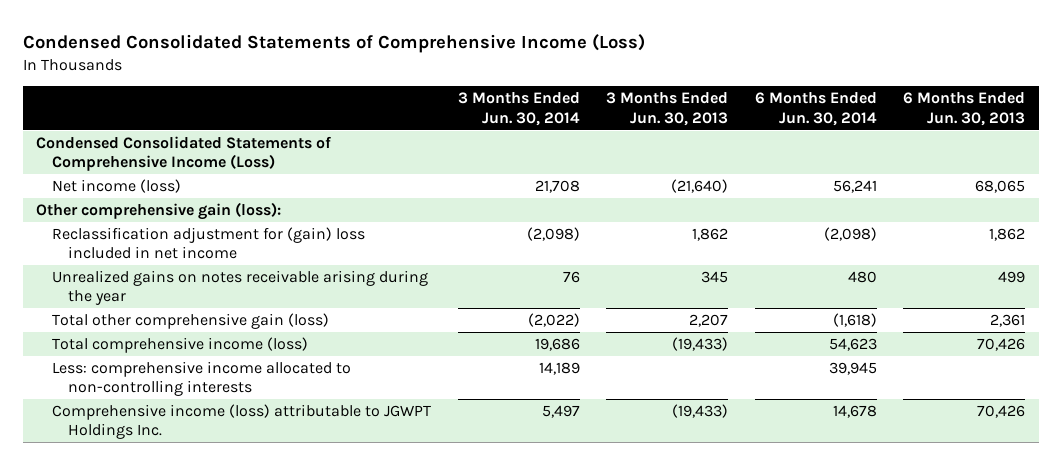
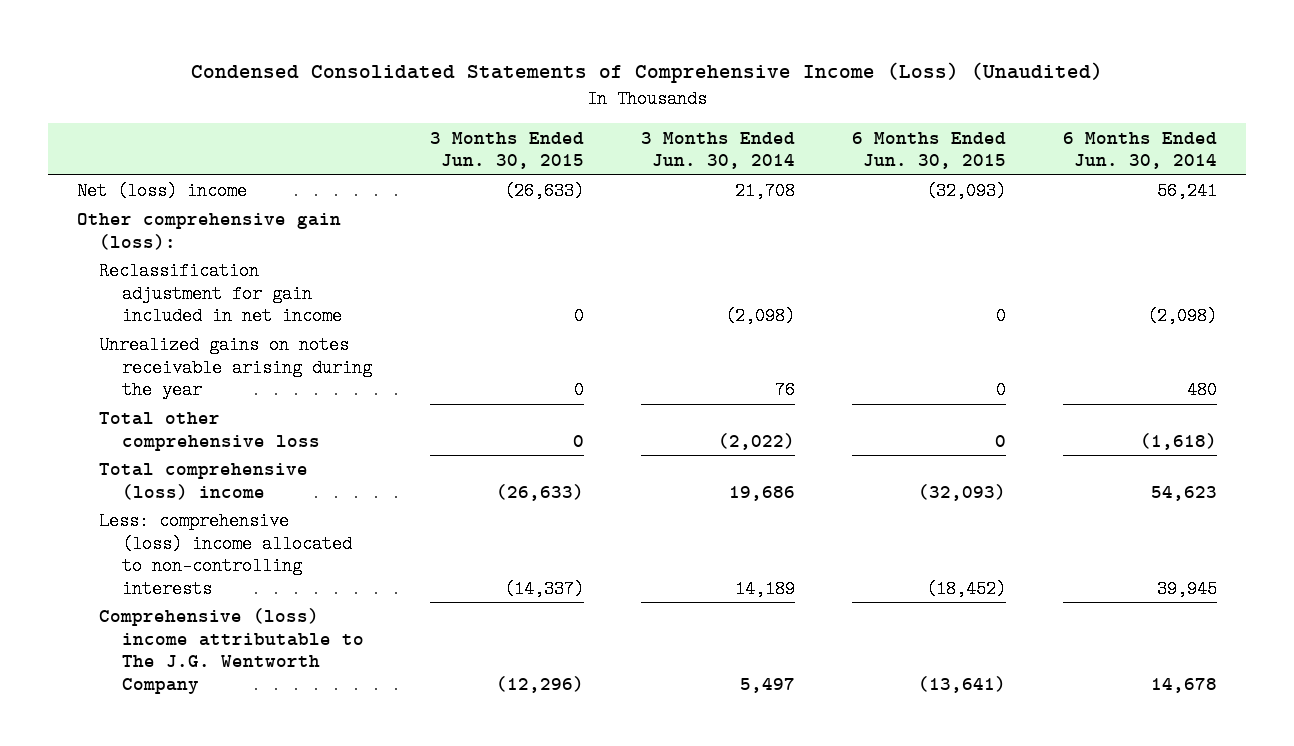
- Condensed Consolidated Statements of Comprehensive Income (Loss)
+ Condensed Consolidated Statements of Comprehensive Income (Loss) (Unaudited)
- | 3 Months Ended Jun. 30, 2014 | 3 Months Ended Jun. 30, 2013 | 6 Months Ended Jun. 30, 2014 | 6 Months Ended Jun. 30, 2013
+ | 3 Months Ended Jun. 30, 2015 | 3 Months Ended Jun. 30, 2014 | 6 Months Ended Jun. 30, 2015 | 6 Months Ended Jun. 30, 2014
- Condensed Consolidated Statements of Comprehensive Income (Loss)
- Net income (loss) | 21,708 | (21,640) | 56,241 | 68,065
+ Net (loss) income | (26,633) | 21,708 | (32,093) | 56,241
- Reclassification adjustment for (gain) loss included in net income | (2,098) | 1,862 | (2,098) | 1,862
+ Reclassification adjustment for gain included in net income | 0 | (2,098) | 0 | (2,098)
- Total other comprehensive gain (loss) | (2,022) | 2,207 | (1,618) | 2,361
- Total comprehensive income (loss) | 19,686 | (19,433) | 54,623 | 70,426
- Less: comprehensive income allocated to non-controlling interests | 14,189 | | 39,945 |
- Comprehensive income (loss) attributable to JGWPT Holdings Inc. | 5,497 | (19,433) | 14,678 | 70,426
+ Total other comprehensive loss | 0 | (2,022) | 0 | (1,618)
+ Total comprehensive (loss) income | (26,633) | 19,686 | (32,093) | 54,623
+ Less: comprehensive (loss) income allocated to non-controlling interests | (14,337) | 14,189 | (18,452) | 39,945
+ Comprehensive (loss) income attributable to The J.G. Wentworth Company | (12,296) | 5,497 | (13,641) | 14,678

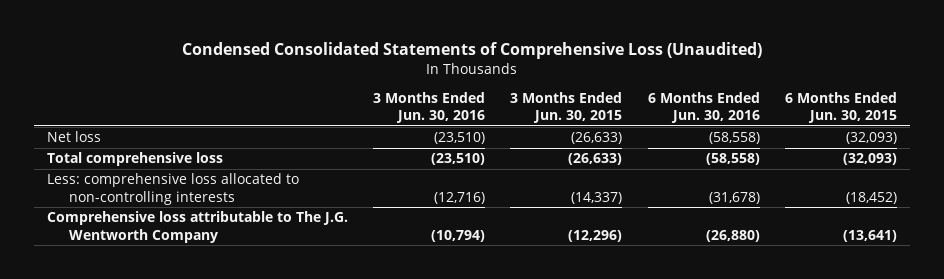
- Condensed Consolidated Statements of Comprehensive Income (Loss) (Unaudited)
+ Condensed Consolidated Statements of Comprehensive Loss (Unaudited)
- | 3 Months Ended Jun. 30, 2015 | 3 Months Ended Jun. 30, 2014 | 6 Months Ended Jun. 30, 2015 | 6 Months Ended Jun. 30, 2014
+ | 3 Months Ended Jun. 30, 2016 | 3 Months Ended Jun. 30, 2015 | 6 Months Ended Jun. 30, 2016 | 6 Months Ended Jun. 30, 2015
- Net (loss) income | (26,633) | 21,708 | (32,093) | 56,241
- Other comprehensive gain (loss):
- Reclassification adjustment for gain included in net income | 0 | (2,098) | 0 | (2,098)
- Unrealized gains on notes receivable arising during the year | 0 | 76 | 0 | 480
- Total other comprehensive loss | 0 | (2,022) | 0 | (1,618)
- Total comprehensive (loss) income | (26,633) | 19,686 | (32,093) | 54,623
- Less: comprehensive (loss) income allocated to non-controlling interests | (14,337) | 14,189 | (18,452) | 39,945
- Comprehensive (loss) income attributable to The J.G. Wentworth Company | (12,296) | 5,497 | (13,641) | 14,678
+ Net loss | (23,510) | (26,633) | (58,558) | (32,093)
+ Total comprehensive loss | (23,510) | (26,633) | (58,558) | (32,093)
+ Less: comprehensive loss allocated to non-controlling interests | (12,716) | (14,337) | (31,678) | (18,452)
+ Comprehensive loss attributable to The J.G. Wentworth Company | (10,794) | (12,296) | (26,880) | (13,641)

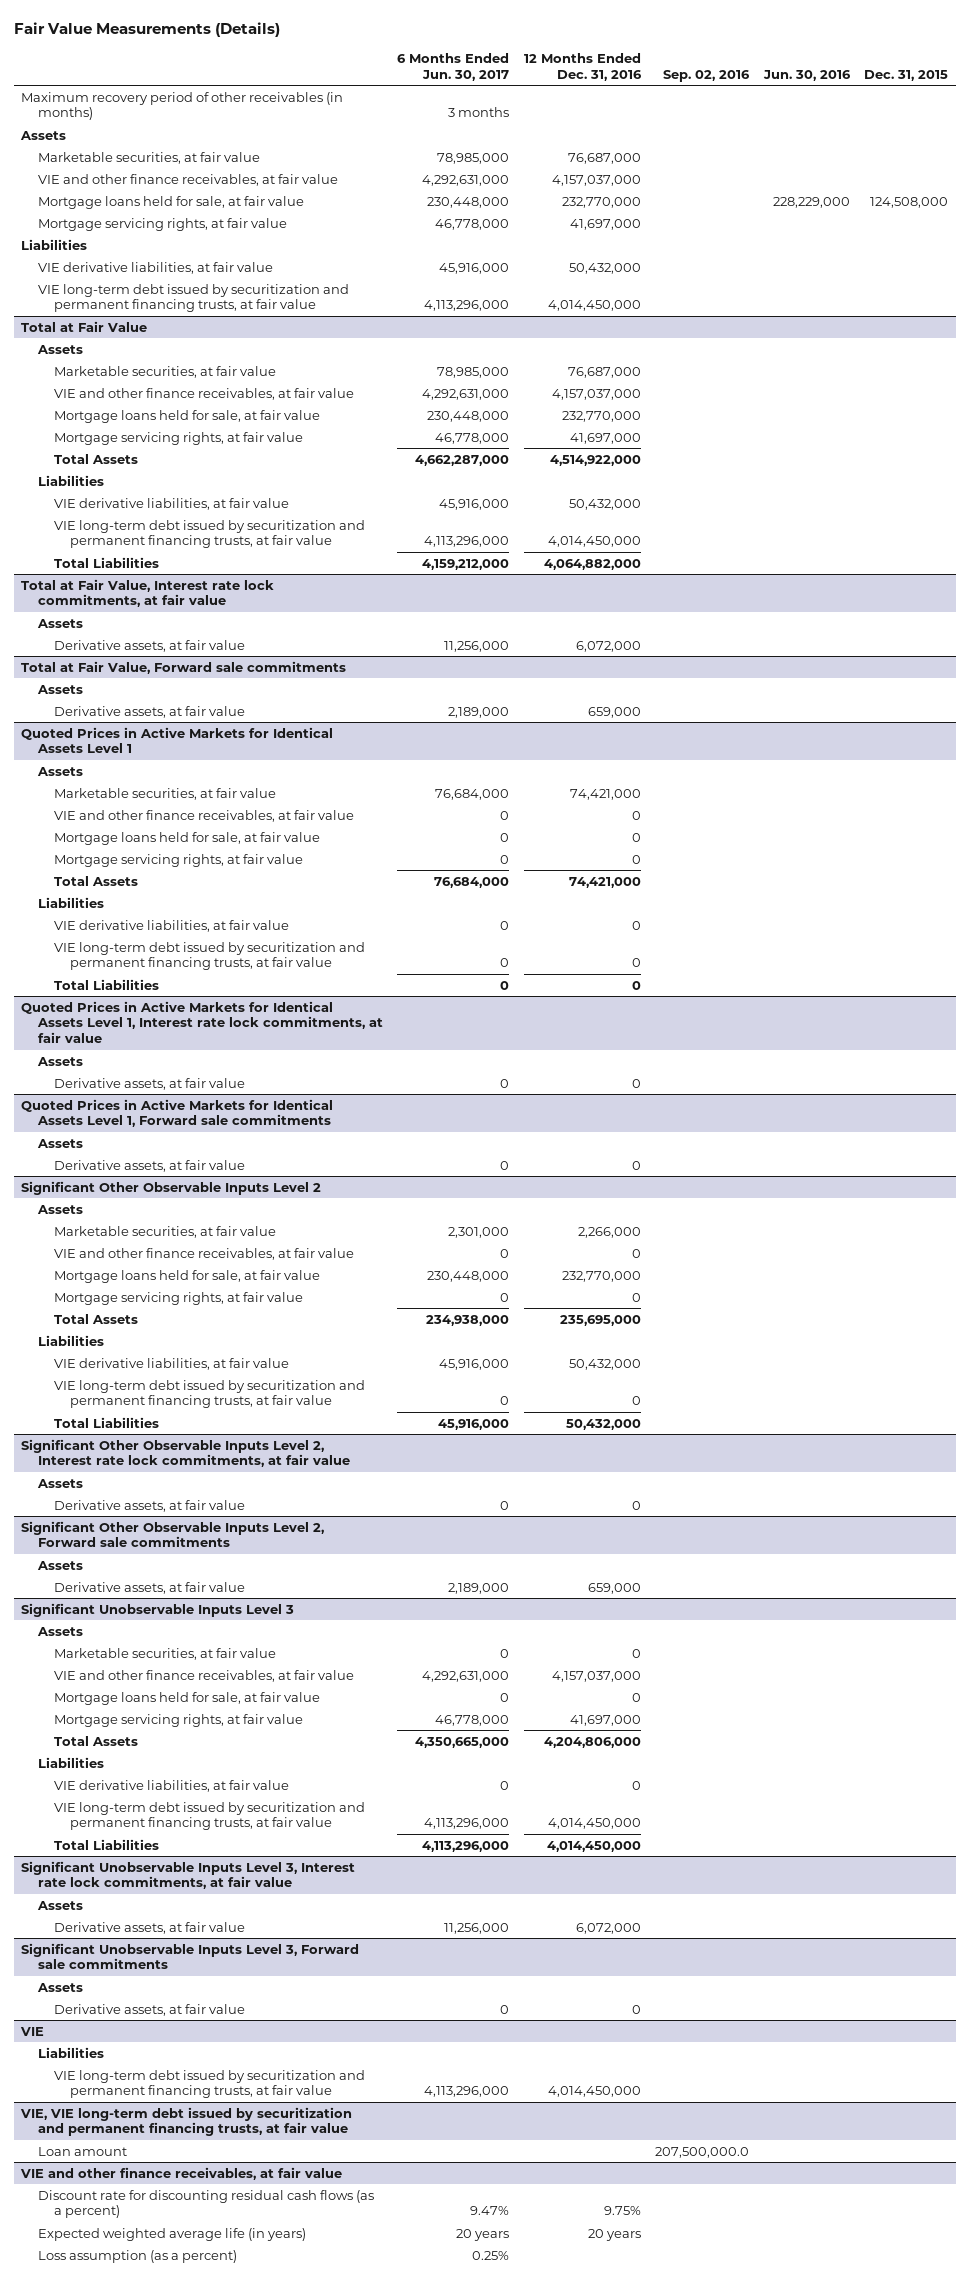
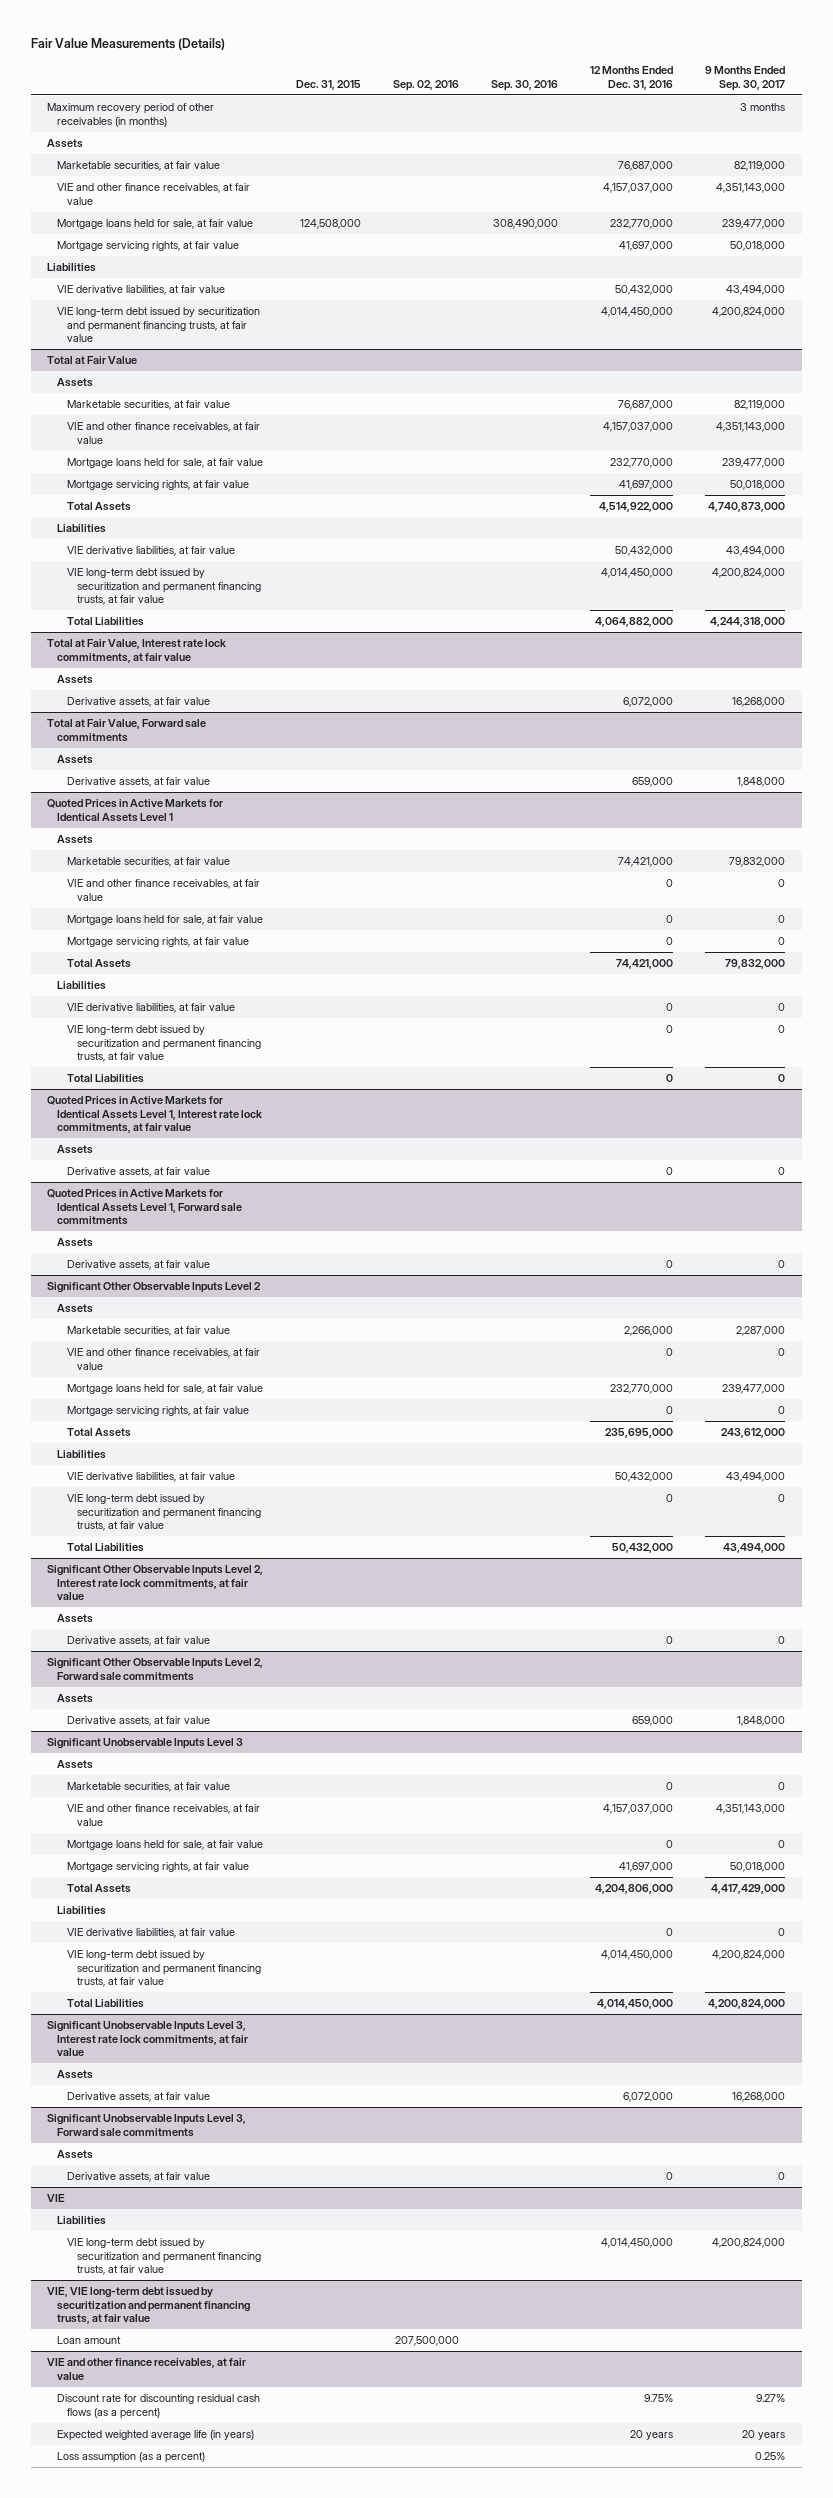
- | 6 Months Ended Jun. 30, 2017 | 12 Months Ended Dec. 31, 2016 | Sep. 02, 2016 | Jun. 30, 2016 | Dec. 31, 2015
+ | Dec. 31, 2015 | Sep. 02, 2016 | Sep. 30, 2016 | 12 Months Ended Dec. 31, 2016 | 9 Months Ended Sep. 30, 2017
@ VIE, VIE long-term debt issued by securitization and permanent financing trusts, at fair value
- Loan amount | | | 207,500,000.0 | |
+ Loan amount | | 207,500,000 | | |

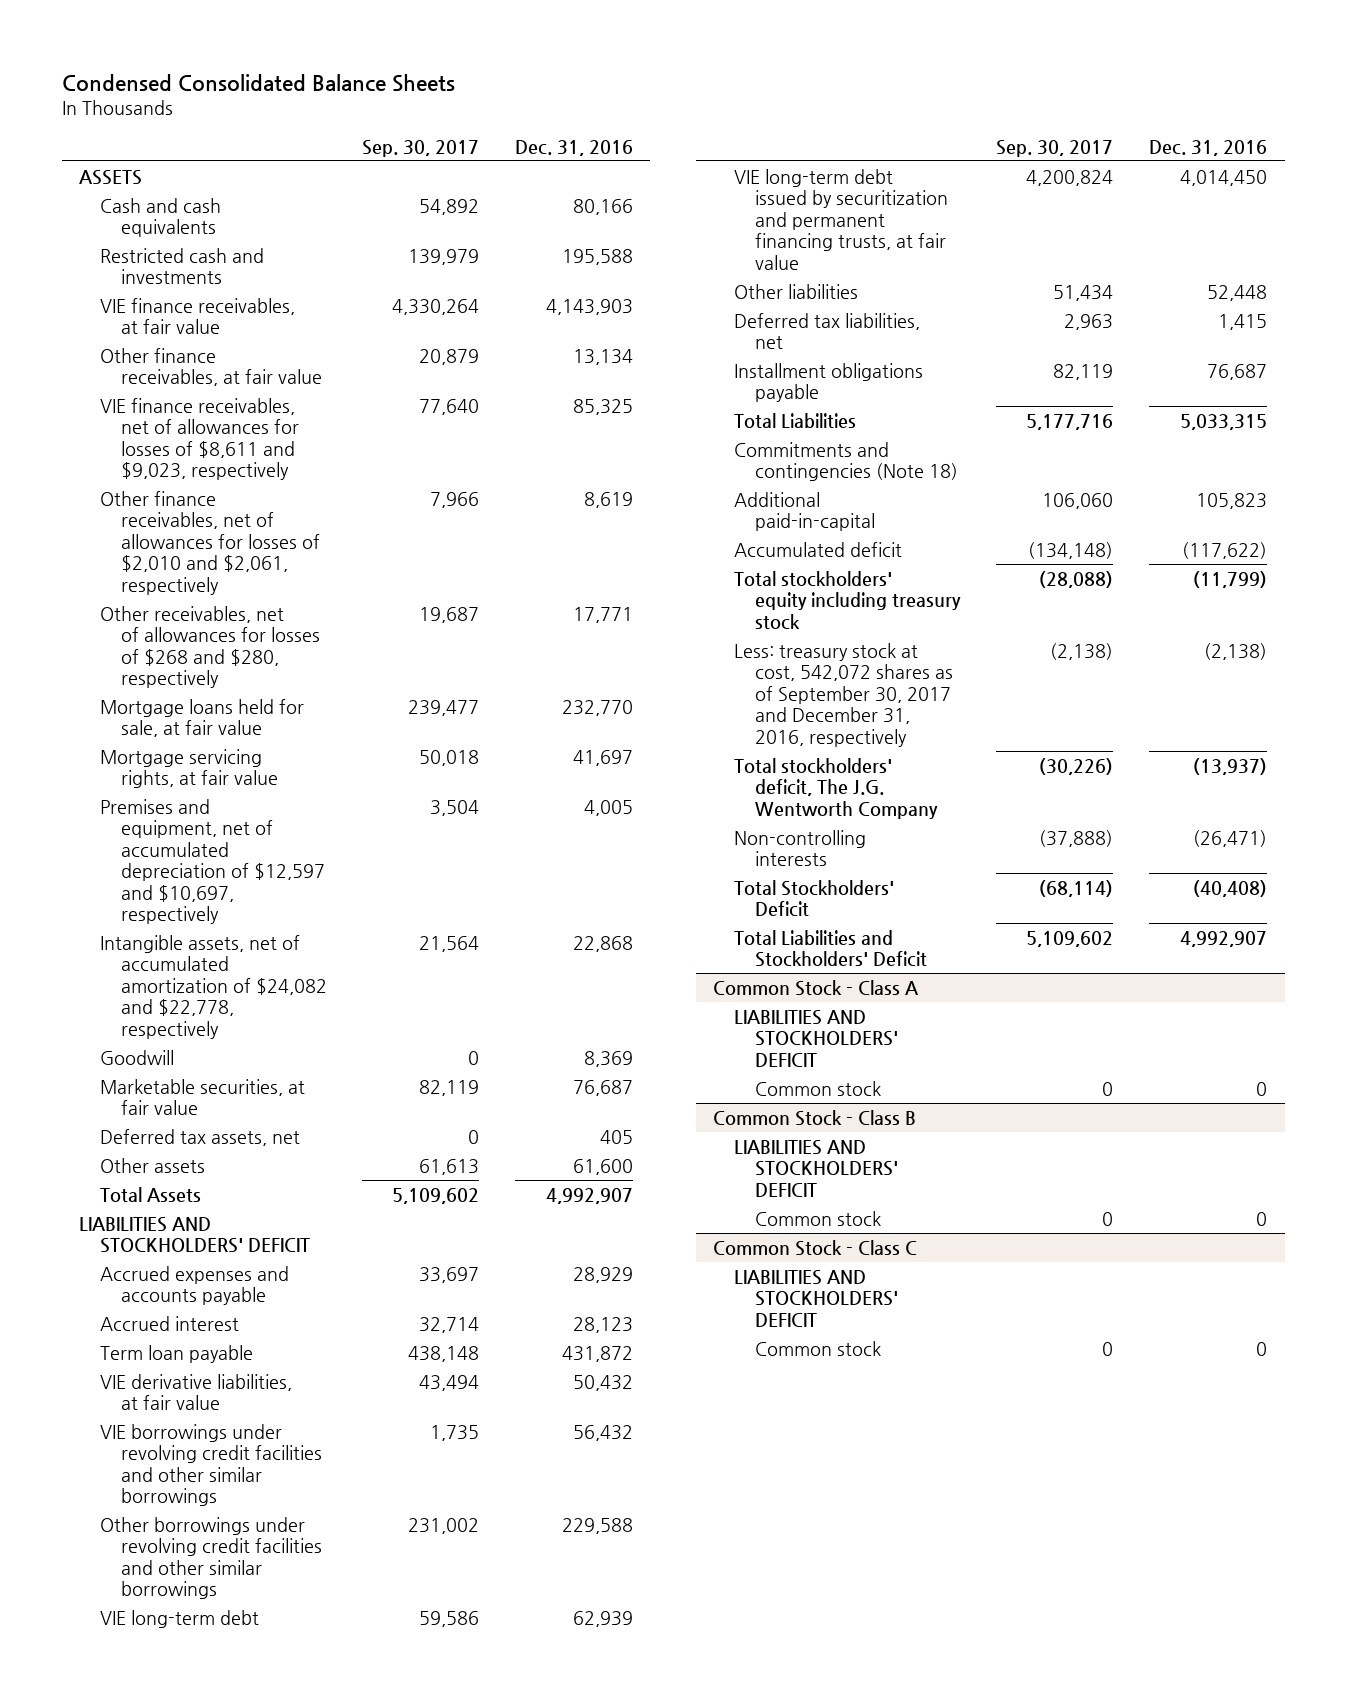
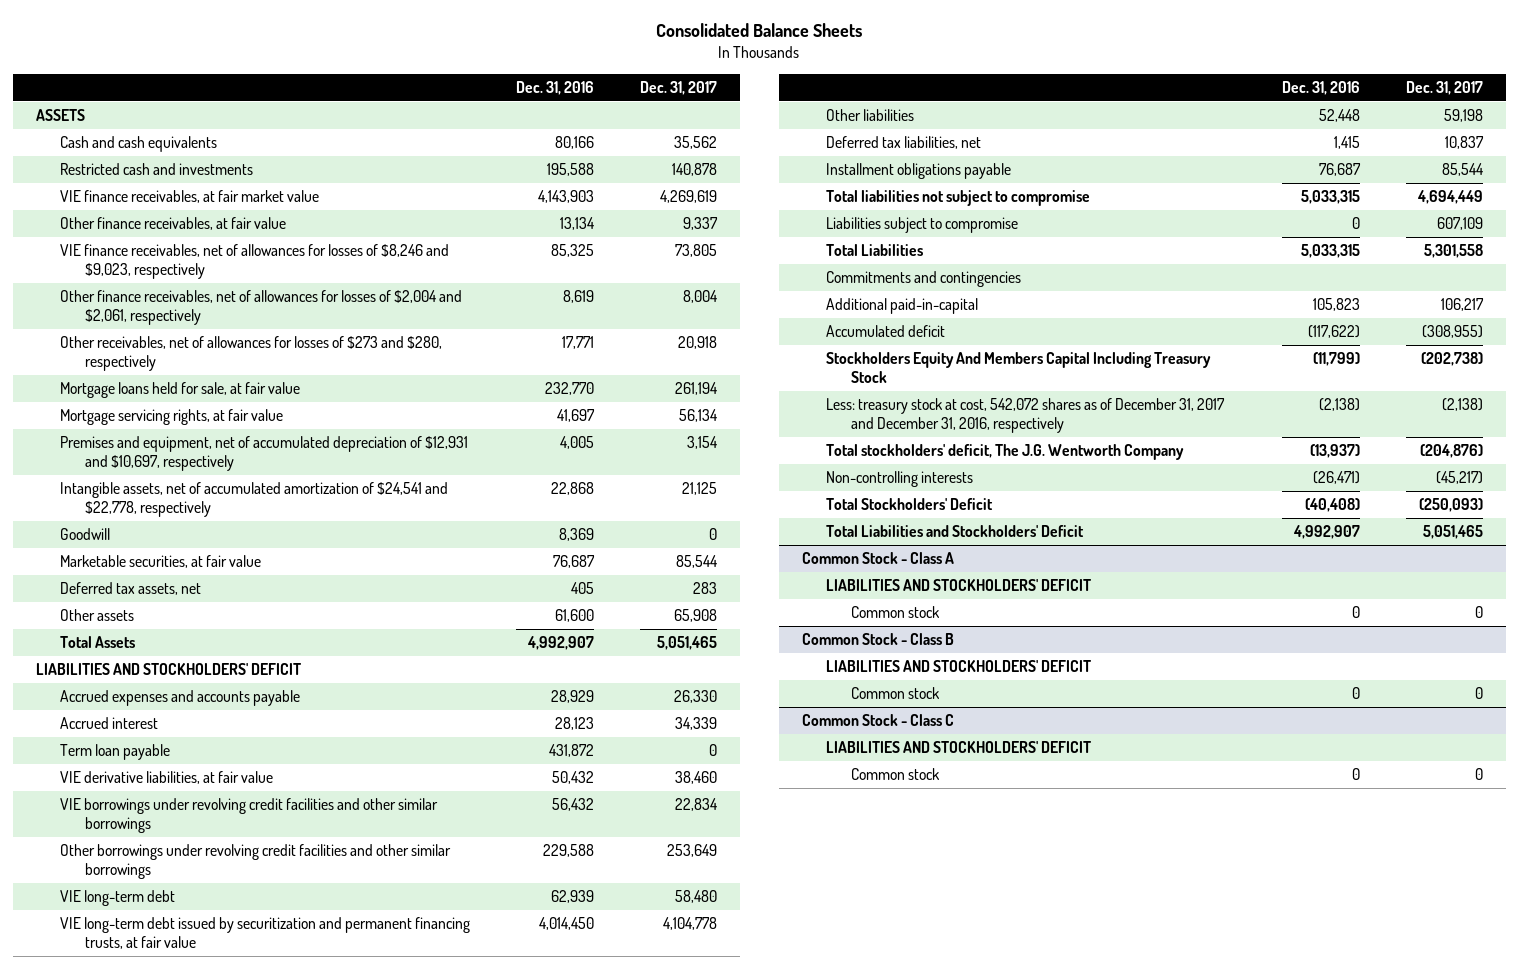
- Condensed Consolidated Balance Sheets
+ Consolidated Balance Sheets
- | Sep. 30, 2017 | Dec. 31, 2016
+ | Dec. 31, 2016 | Dec. 31, 2017
- VIE finance receivables, at fair value | 4,330,264 | 4,143,903
+ VIE finance receivables, at fair market value | 4,143,903 | 4,269,619
- VIE finance receivables, net of allowances for losses of $8,611 and $9,023, respectively | 77,640 | 85,325
- Other finance receivables, net of allowances for losses of $2,010 and $2,061, respectively | 7,966 | 8,619
- Other receivables, net of allowances for losses of $268 and $280, respectively | 19,687 | 17,771
+ VIE finance receivables, net of allowances for losses of $8,246 and $9,023, respectively | 85,325 | 73,805
+ Other finance receivables, net of allowances for losses of $2,004 and $2,061, respectively | 8,619 | 8,004
+ Other receivables, net of allowances for losses of $273 and $280, respectively | 17,771 | 20,918
- Premises and equipment, net of accumulated depreciation of $12,597 and $10,697, respectively | 3,504 | 4,005
- Intangible assets, net of accumulated amortization of $24,082 and $22,778, respectively | 21,564 | 22,868
+ Premises and equipment, net of accumulated depreciation of $12,931 and $10,697, respectively | 4,005 | 3,154
+ Intangible assets, net of accumulated amortization of $24,541 and $22,778, respectively | 22,868 | 21,125
+ Total liabilities not subject to compromise | 5,033,315 | 4,694,449
+ Liabilities subject to compromise | 0 | 607,109
- Commitments and contingencies (Note 18)
+ Commitments and contingencies
- Total stockholders' equity including treasury stock | (28,088) | (11,799)
- Less: treasury stock at cost, 542,072 shares as of September 30, 2017 and December 31, 2016, respectively | (2,138) | (2,138)
+ Stockholders Equity And Members Capital Including Treasury Stock | (11,799) | (202,738)
+ Less: treasury stock at cost, 542,072 shares as of December 31, 2017 and December 31, 2016, respectively | (2,138) | (2,138)

